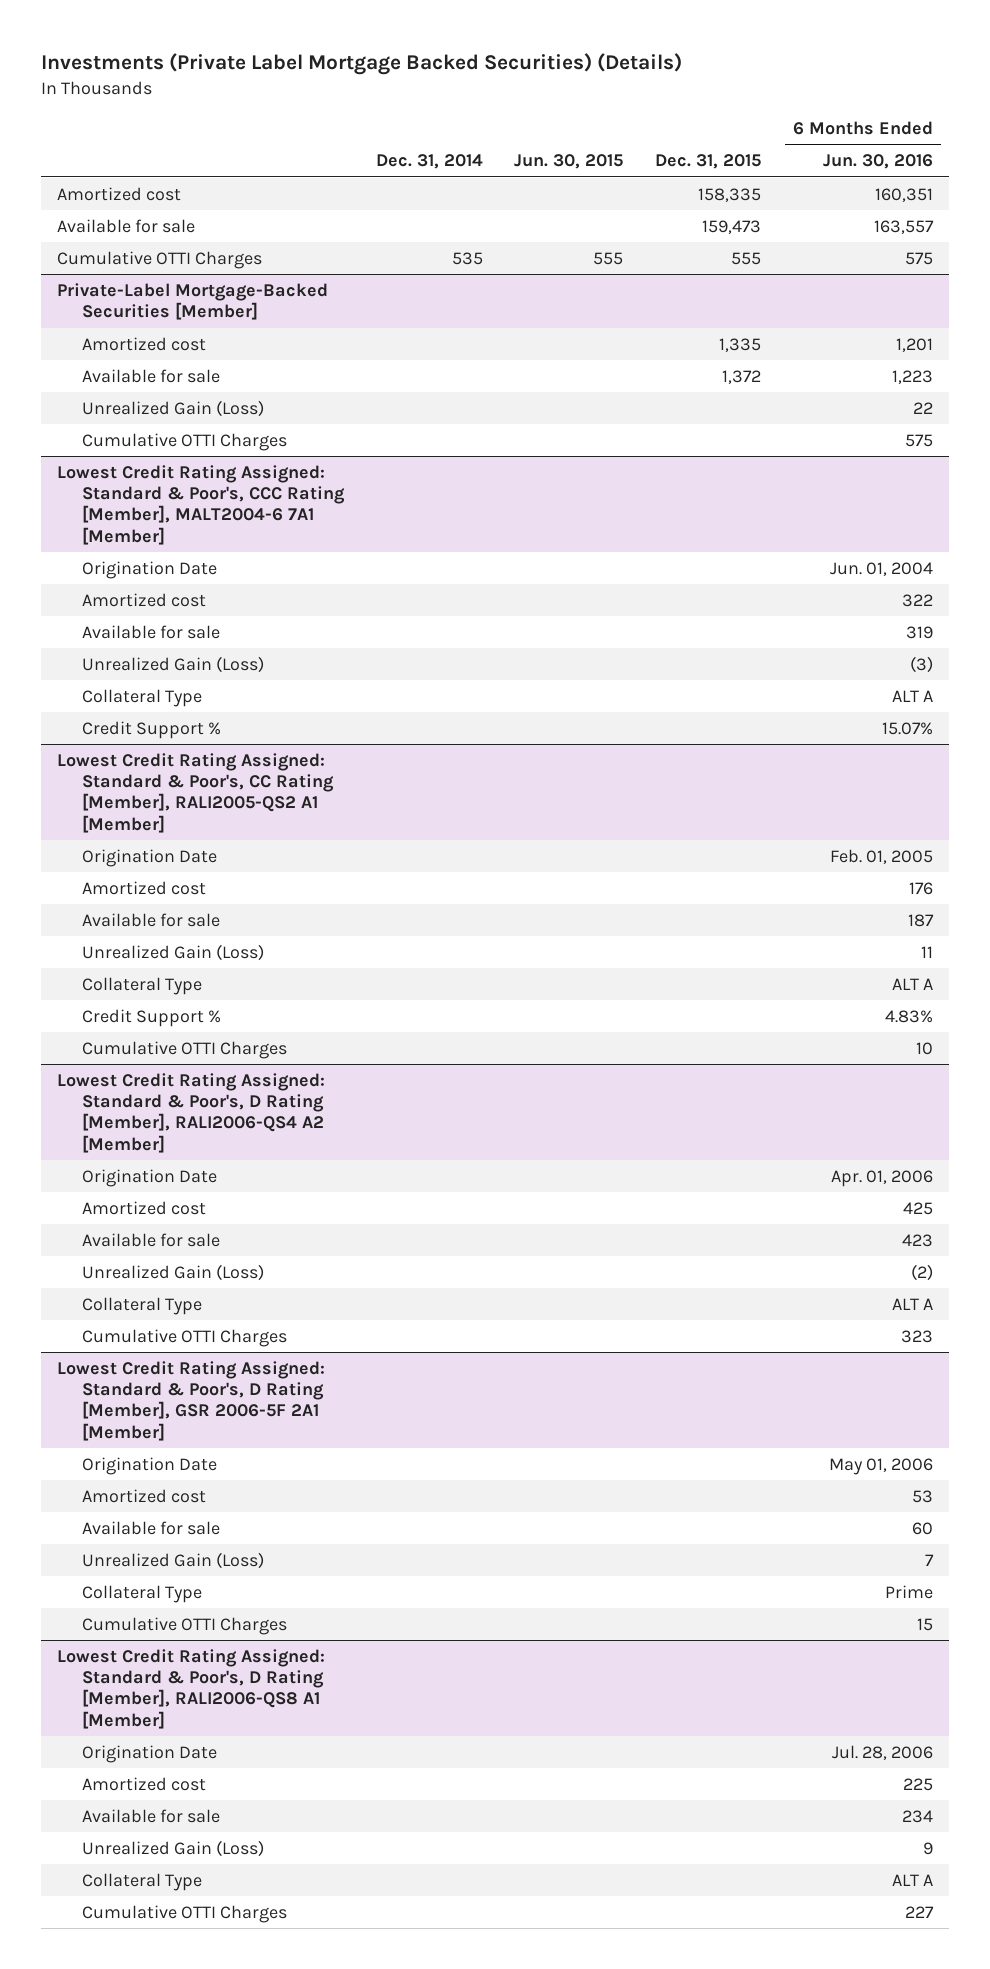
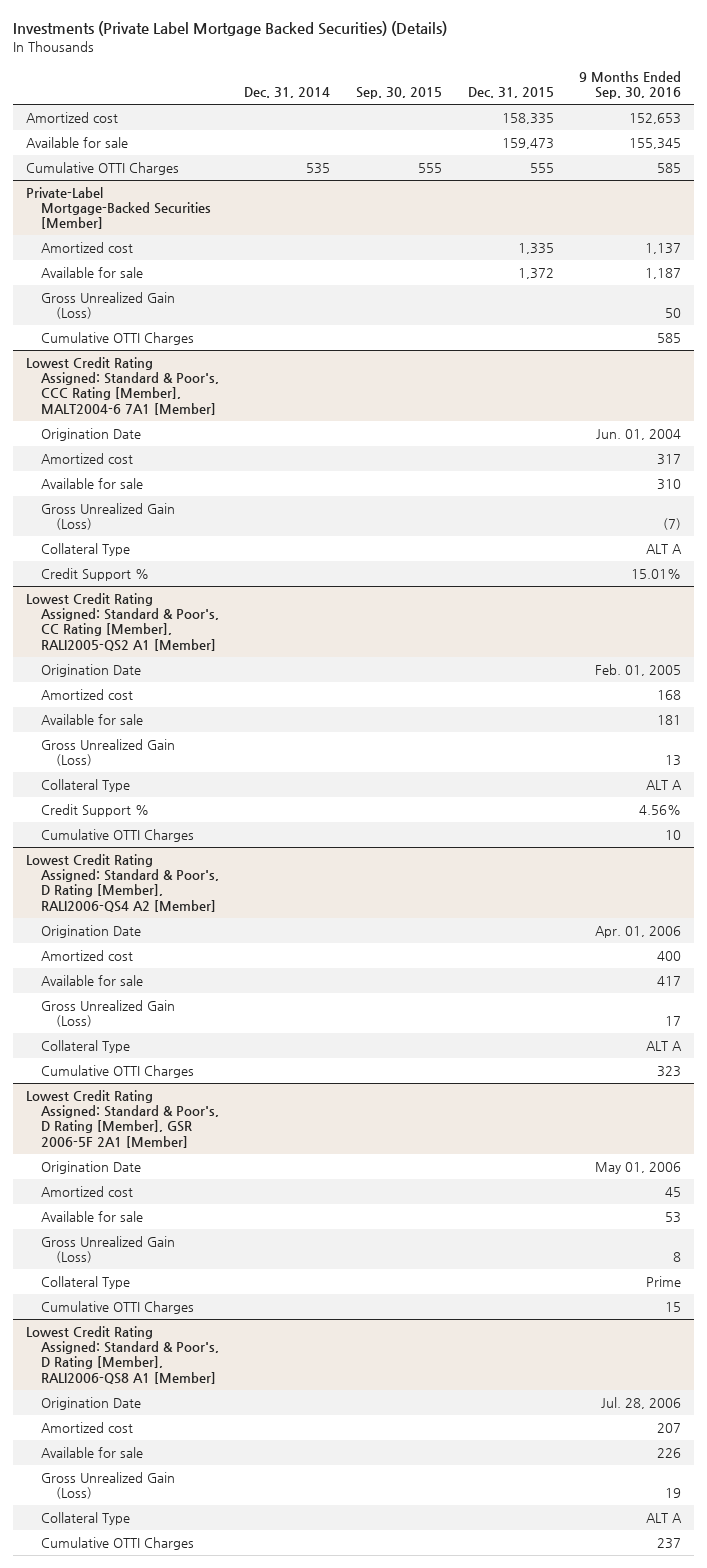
- | Dec. 31, 2014 | Jun. 30, 2015 | Dec. 31, 2015 | 6 Months Ended Jun. 30, 2016
+ | Dec. 31, 2014 | Sep. 30, 2015 | Dec. 31, 2015 | 9 Months Ended Sep. 30, 2016
@ Private-Label Mortgage-Backed Securities [Member]
- Unrealized Gain (Loss) | | | | 22
+ Gross Unrealized Gain (Loss) | | | | 50
@ Lowest Credit Rating Assigned: Standard & Poor's, CCC Rating [Member], MALT2004-6 7A1 [Member]
- Unrealized Gain (Loss) | | | | (3)
+ Gross Unrealized Gain (Loss) | | | | (7)
@ Lowest Credit Rating Assigned: Standard & Poor's, CC Rating [Member], RALI2005-QS2 A1 [Member]
- Unrealized Gain (Loss) | | | | 11
+ Gross Unrealized Gain (Loss) | | | | 13
@ Lowest Credit Rating Assigned: Standard & Poor's, D Rating [Member], RALI2006-QS4 A2 [Member]
- Unrealized Gain (Loss) | | | | (2)
+ Gross Unrealized Gain (Loss) | | | | 17
@ Lowest Credit Rating Assigned: Standard & Poor's, D Rating [Member], GSR 2006-5F 2A1 [Member]
- Unrealized Gain (Loss) | | | | 7
+ Gross Unrealized Gain (Loss) | | | | 8
@ Lowest Credit Rating Assigned: Standard & Poor's, D Rating [Member], RALI2006-QS8 A1 [Member]
- Unrealized Gain (Loss) | | | | 9
+ Gross Unrealized Gain (Loss) | | | | 19

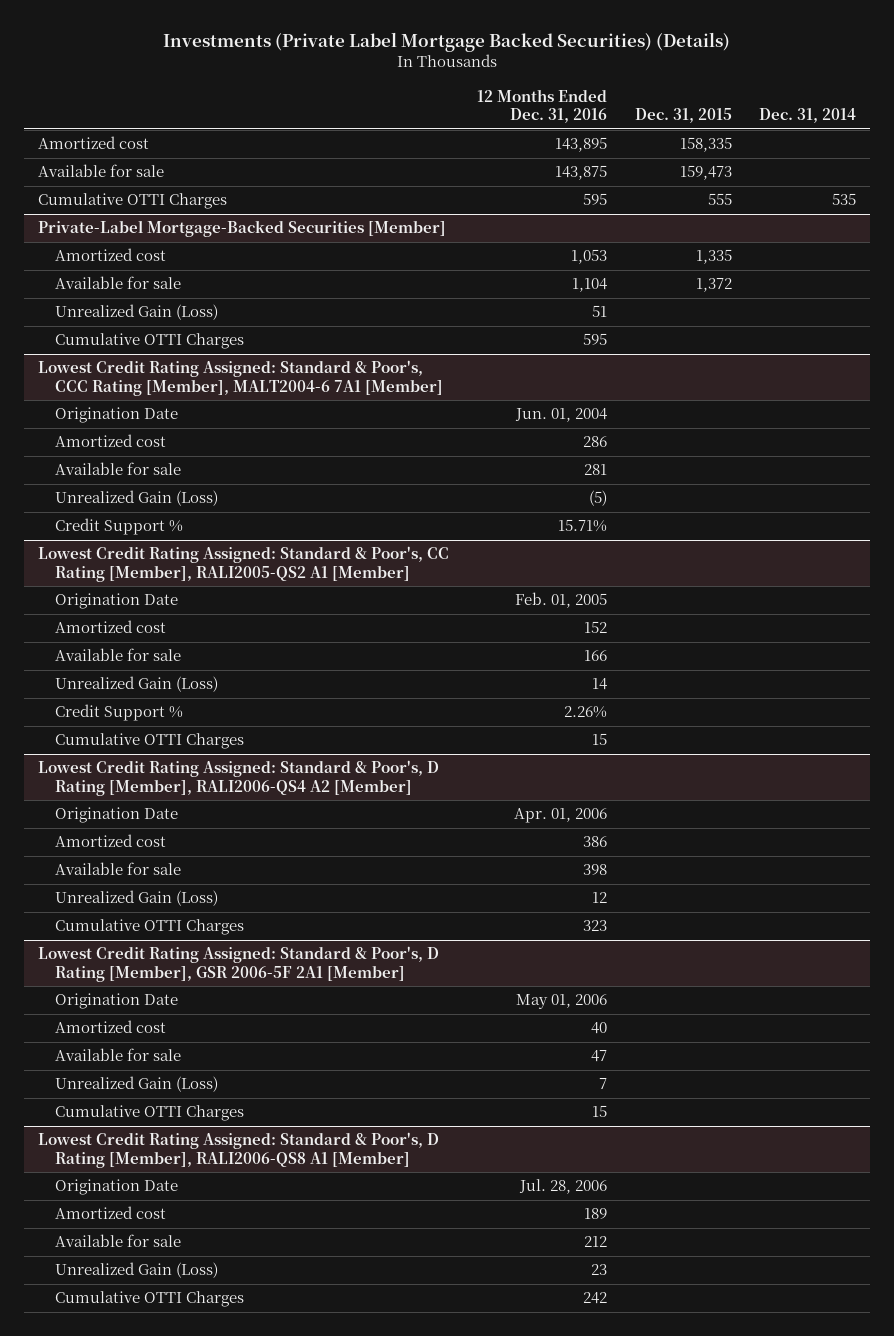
- | Dec. 31, 2014 | Sep. 30, 2015 | Dec. 31, 2015 | 9 Months Ended Sep. 30, 2016
+ | 12 Months Ended Dec. 31, 2016 | Dec. 31, 2015 | Dec. 31, 2014
@ Private-Label Mortgage-Backed Securities [Member]
- Gross Unrealized Gain (Loss) | | | | 50
+ Unrealized Gain (Loss) | 51 | |
@ Lowest Credit Rating Assigned: Standard & Poor's, CCC Rating [Member], MALT2004-6 7A1 [Member]
- Gross Unrealized Gain (Loss) | | | | (7)
- Collateral Type | | | | ALT A
+ Unrealized Gain (Loss) | (5) | |
@ Lowest Credit Rating Assigned: Standard & Poor's, CC Rating [Member], RALI2005-QS2 A1 [Member]
- Gross Unrealized Gain (Loss) | | | | 13
- Collateral Type | | | | ALT A
+ Unrealized Gain (Loss) | 14 | |
@ Lowest Credit Rating Assigned: Standard & Poor's, D Rating [Member], RALI2006-QS4 A2 [Member]
- Gross Unrealized Gain (Loss) | | | | 17
- Collateral Type | | | | ALT A
+ Unrealized Gain (Loss) | 12 | |
@ Lowest Credit Rating Assigned: Standard & Poor's, D Rating [Member], GSR 2006-5F 2A1 [Member]
- Gross Unrealized Gain (Loss) | | | | 8
- Collateral Type | | | | Prime
+ Unrealized Gain (Loss) | 7 | |
@ Lowest Credit Rating Assigned: Standard & Poor's, D Rating [Member], RALI2006-QS8 A1 [Member]
- Gross Unrealized Gain (Loss) | | | | 19
- Collateral Type | | | | ALT A
+ Unrealized Gain (Loss) | 23 | |

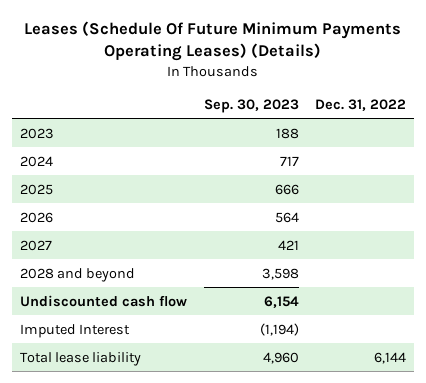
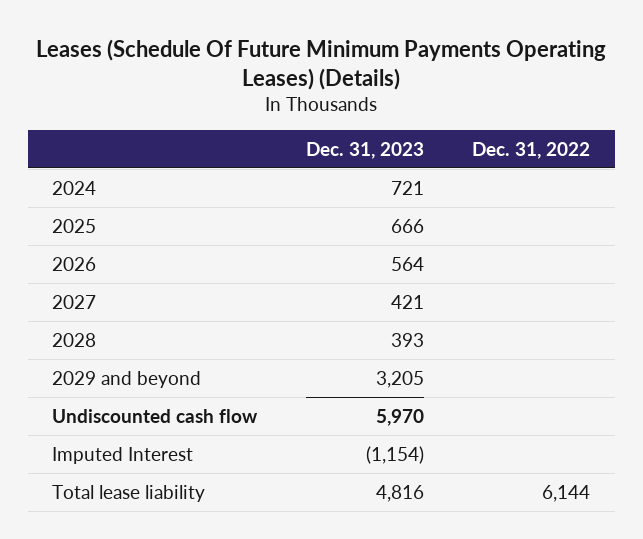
- | Sep. 30, 2023 | Dec. 31, 2022
+ | Dec. 31, 2023 | Dec. 31, 2022
- 2023 | 188 |
- 2028 and beyond | 3,598 |
+ 2028 | 393 |
+ 2029 and beyond | 3,205 |

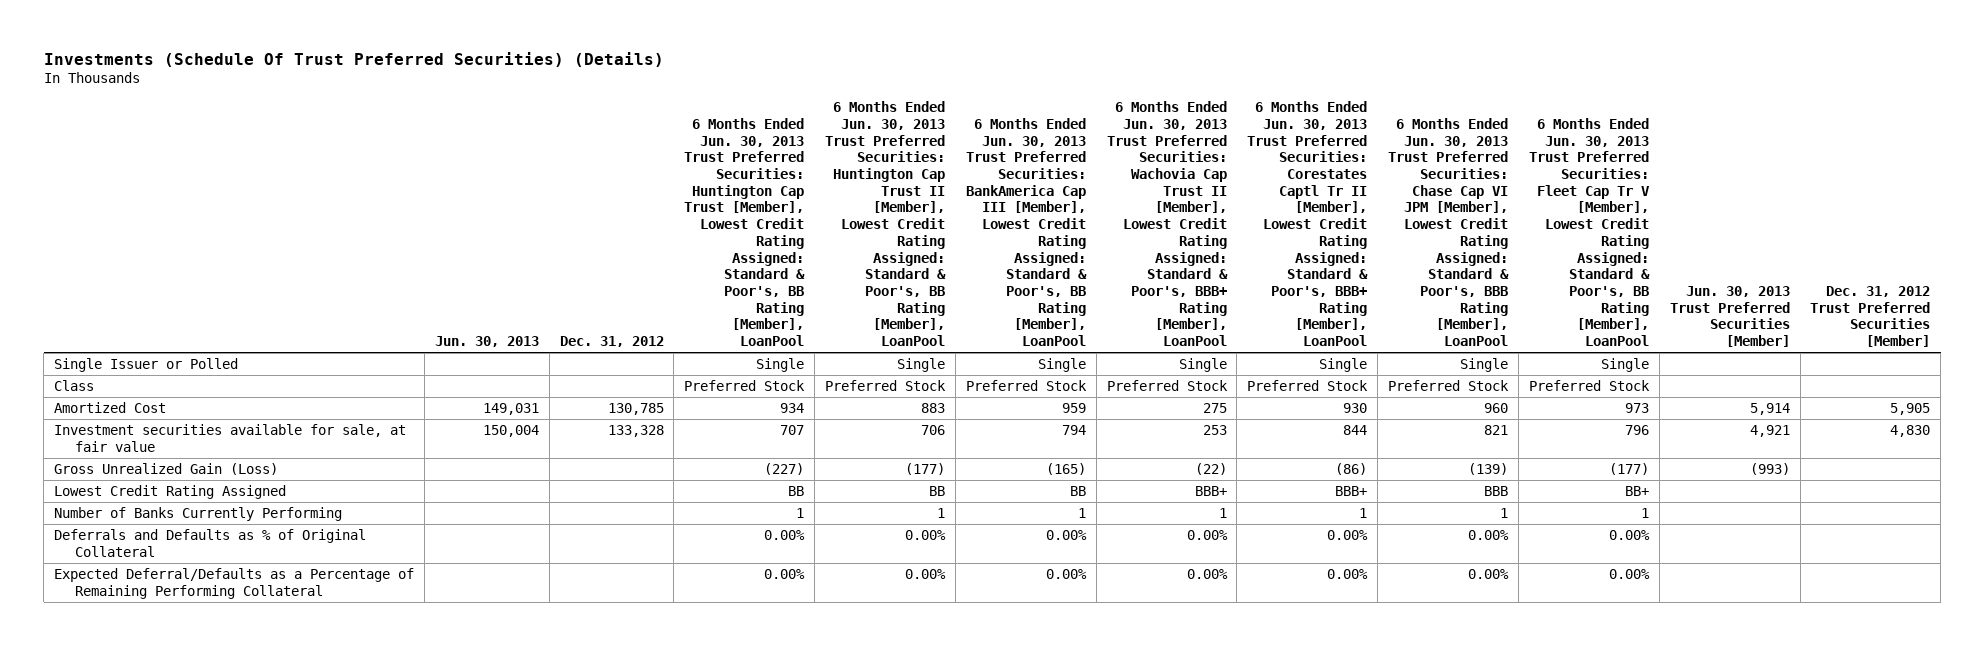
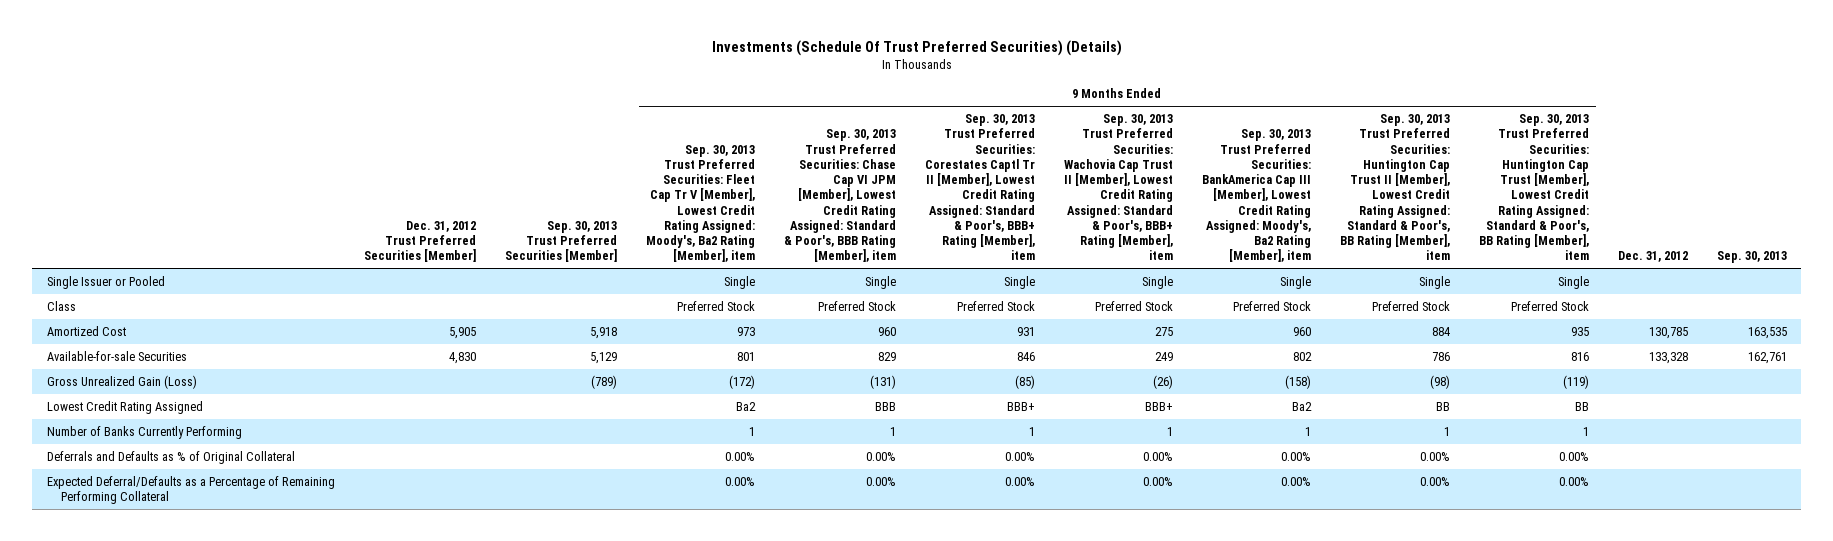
- | Jun. 30, 2013 | Dec. 31, 2012 | 6 Months Ended Jun. 30, 2013 Trust Preferred Securities: Huntington Cap Trust [Member], Lowest Credit Rating Assigned: Standard & Poor's, BB Rating [Member], LoanPool | 6 Months Ended Jun. 30, 2013 Trust Preferred Securities: Huntington Cap Trust II [Member], Lowest Credit Rating Assigned: Standard & Poor's, BB Rating [Member], LoanPool | 6 Months Ended Jun. 30, 2013 Trust Preferred Securities: BankAmerica Cap III [Member], Lowest Credit Rating Assigned: Standard & Poor's, BB Rating [Member], LoanPool | 6 Months Ended Jun. 30, 2013 Trust Preferred Securities: Wachovia Cap Trust II [Member], Lowest Credit Rating Assigned: Standard & Poor's, BBB+ Rating [Member], LoanPool | 6 Months Ended Jun. 30, 2013 Trust Preferred Securities: Corestates Captl Tr II [Member], Lowest Credit Rating Assigned: Standard & Poor's, BBB+ Rating [Member], LoanPool | 6 Months Ended Jun. 30, 2013 Trust Preferred Securities: Chase Cap VI JPM [Member], Lowest Credit Rating Assigned: Standard & Poor's, BBB Rating [Member], LoanPool | 6 Months Ended Jun. 30, 2013 Trust Preferred Securities: Fleet Cap Tr V [Member], Lowest Credit Rating Assigned: Standard & Poor's, BB Rating [Member], LoanPool | Jun. 30, 2013 Trust Preferred Securities [Member] | Dec. 31, 2012 Trust Preferred Securities [Member]
+ | Dec. 31, 2012 Trust Preferred Securities [Member] | Sep. 30, 2013 Trust Preferred Securities [Member] | 9 Months Ended Sep. 30, 2013 Trust Preferred Securities: Fleet Cap Tr V [Member], Lowest Credit Rating Assigned: Moody's, Ba2 Rating [Member], item | 9 Months Ended Sep. 30, 2013 Trust Preferred Securities: Chase Cap VI JPM [Member], Lowest Credit Rating Assigned: Standard & Poor's, BBB Rating [Member], item | 9 Months Ended Sep. 30, 2013 Trust Preferred Securities: Corestates Captl Tr II [Member], Lowest Credit Rating Assigned: Standard & Poor's, BBB+ Rating [Member], item | 9 Months Ended Sep. 30, 2013 Trust Preferred Securities: Wachovia Cap Trust II [Member], Lowest Credit Rating Assigned: Standard & Poor's, BBB+ Rating [Member], item | 9 Months Ended Sep. 30, 2013 Trust Preferred Securities: BankAmerica Cap III [Member], Lowest Credit Rating Assigned: Moody's, Ba2 Rating [Member], item | 9 Months Ended Sep. 30, 2013 Trust Preferred Securities: Huntington Cap Trust II [Member], Lowest Credit Rating Assigned: Standard & Poor's, BB Rating [Member], item | 9 Months Ended Sep. 30, 2013 Trust Preferred Securities: Huntington Cap Trust [Member], Lowest Credit Rating Assigned: Standard & Poor's, BB Rating [Member], item | Dec. 31, 2012 | Sep. 30, 2013
- Single Issuer or Polled | | | Single | Single | Single | Single | Single | Single | Single | |
+ Single Issuer or Pooled | | | Single | Single | Single | Single | Single | Single | Single | |
- Investment securities available for sale, at fair value | 150,004 | 133,328 | 707 | 706 | 794 | 253 | 844 | 821 | 796 | 4,921 | 4,830
+ Available-for-sale Securities | 4,830 | 5,129 | 801 | 829 | 846 | 249 | 802 | 786 | 816 | 133,328 | 162,761

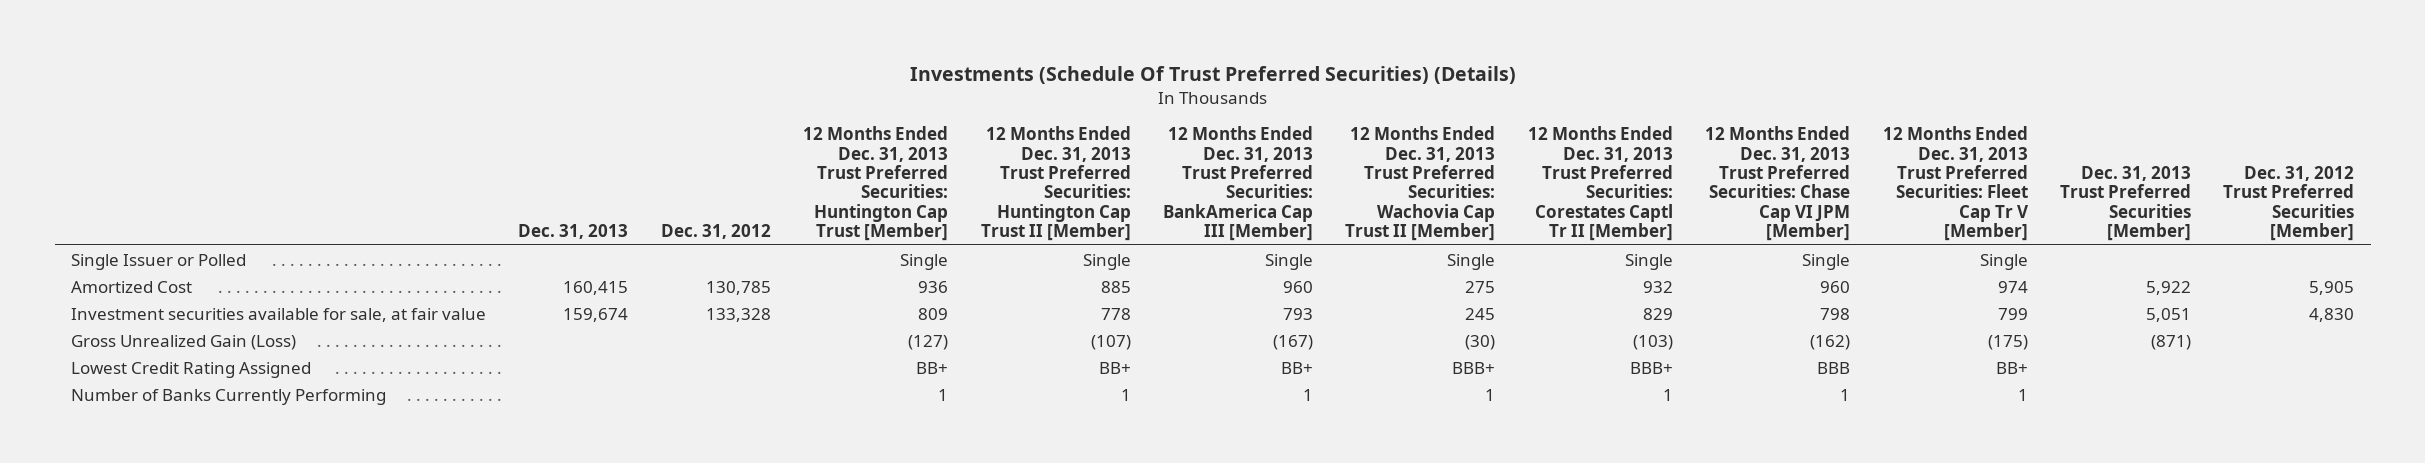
- | Dec. 31, 2012 Trust Preferred Securities [Member] | Sep. 30, 2013 Trust Preferred Securities [Member] | 9 Months Ended Sep. 30, 2013 Trust Preferred Securities: Fleet Cap Tr V [Member], Lowest Credit Rating Assigned: Moody's, Ba2 Rating [Member], item | 9 Months Ended Sep. 30, 2013 Trust Preferred Securities: Chase Cap VI JPM [Member], Lowest Credit Rating Assigned: Standard & Poor's, BBB Rating [Member], item | 9 Months Ended Sep. 30, 2013 Trust Preferred Securities: Corestates Captl Tr II [Member], Lowest Credit Rating Assigned: Standard & Poor's, BBB+ Rating [Member], item | 9 Months Ended Sep. 30, 2013 Trust Preferred Securities: Wachovia Cap Trust II [Member], Lowest Credit Rating Assigned: Standard & Poor's, BBB+ Rating [Member], item | 9 Months Ended Sep. 30, 2013 Trust Preferred Securities: BankAmerica Cap III [Member], Lowest Credit Rating Assigned: Moody's, Ba2 Rating [Member], item | 9 Months Ended Sep. 30, 2013 Trust Preferred Securities: Huntington Cap Trust II [Member], Lowest Credit Rating Assigned: Standard & Poor's, BB Rating [Member], item | 9 Months Ended Sep. 30, 2013 Trust Preferred Securities: Huntington Cap Trust [Member], Lowest Credit Rating Assigned: Standard & Poor's, BB Rating [Member], item | Dec. 31, 2012 | Sep. 30, 2013
+ | Dec. 31, 2013 | Dec. 31, 2012 | 12 Months Ended Dec. 31, 2013 Trust Preferred Securities: Huntington Cap Trust [Member] | 12 Months Ended Dec. 31, 2013 Trust Preferred Securities: Huntington Cap Trust II [Member] | 12 Months Ended Dec. 31, 2013 Trust Preferred Securities: BankAmerica Cap III [Member] | 12 Months Ended Dec. 31, 2013 Trust Preferred Securities: Wachovia Cap Trust II [Member] | 12 Months Ended Dec. 31, 2013 Trust Preferred Securities: Corestates Captl Tr II [Member] | 12 Months Ended Dec. 31, 2013 Trust Preferred Securities: Chase Cap VI JPM [Member] | 12 Months Ended Dec. 31, 2013 Trust Preferred Securities: Fleet Cap Tr V [Member] | Dec. 31, 2013 Trust Preferred Securities [Member] | Dec. 31, 2012 Trust Preferred Securities [Member]
- Single Issuer or Pooled | | | Single | Single | Single | Single | Single | Single | Single | |
- Class | | | Preferred Stock | Preferred Stock | Preferred Stock | Preferred Stock | Preferred Stock | Preferred Stock | Preferred Stock | |
+ Single Issuer or Polled | | | Single | Single | Single | Single | Single | Single | Single | |
- Available-for-sale Securities | 4,830 | 5,129 | 801 | 829 | 846 | 249 | 802 | 786 | 816 | 133,328 | 162,761
+ Investment securities available for sale, at fair value | 159,674 | 133,328 | 809 | 778 | 793 | 245 | 829 | 798 | 799 | 5,051 | 4,830
- Deferrals and Defaults as % of Original Collateral | | | 0.00% | 0.00% | 0.00% | 0.00% | 0.00% | 0.00% | 0.00% | |
- Expected Deferral/Defaults as a Percentage of Remaining Performing Collateral | | | 0.00% | 0.00% | 0.00% | 0.00% | 0.00% | 0.00% | 0.00% | |

